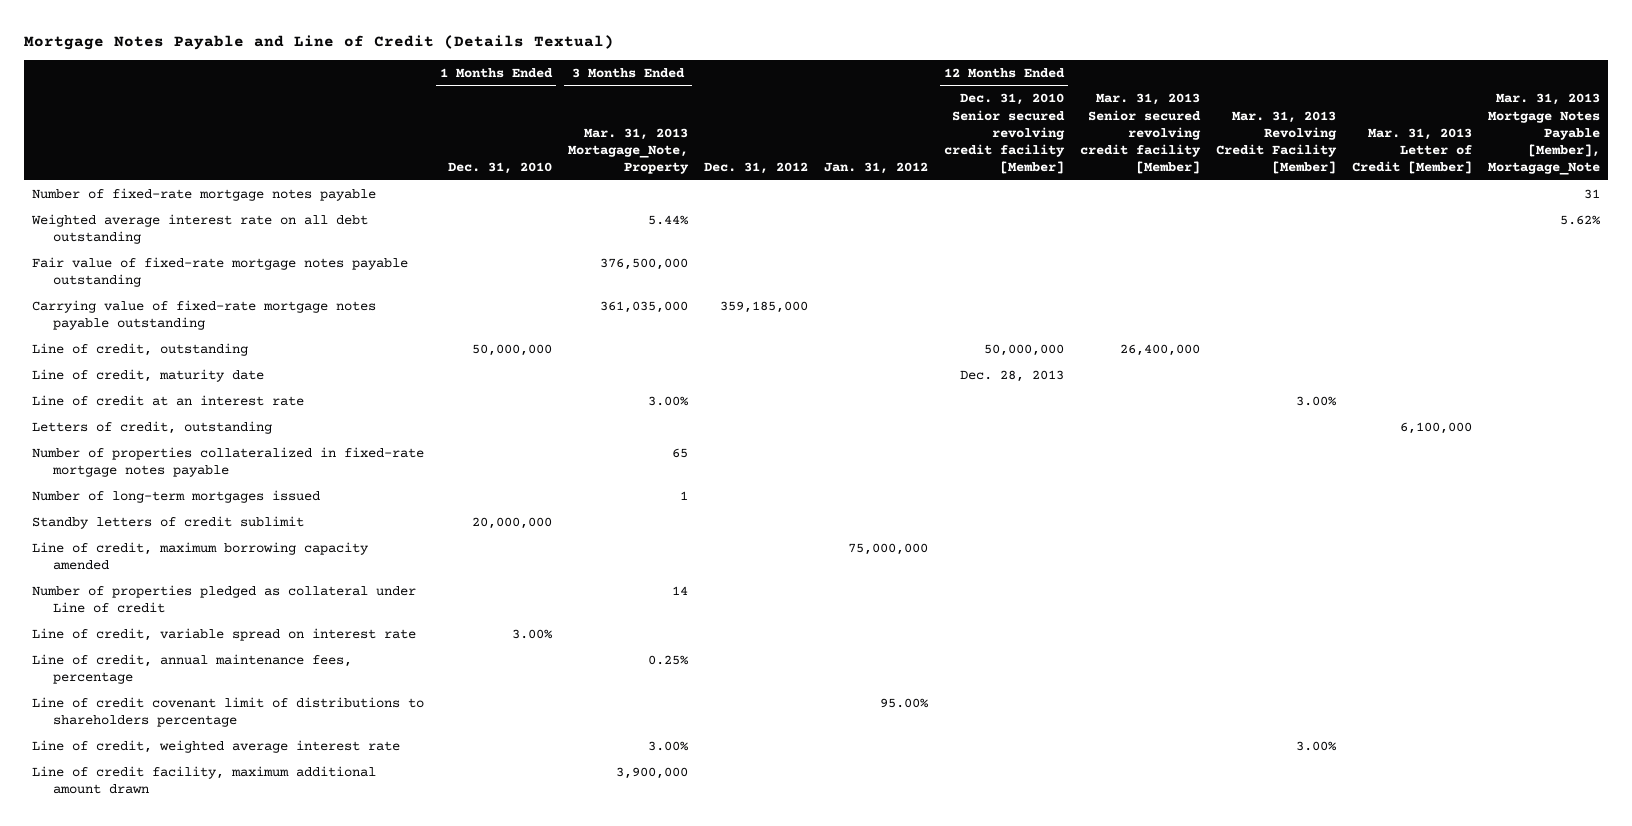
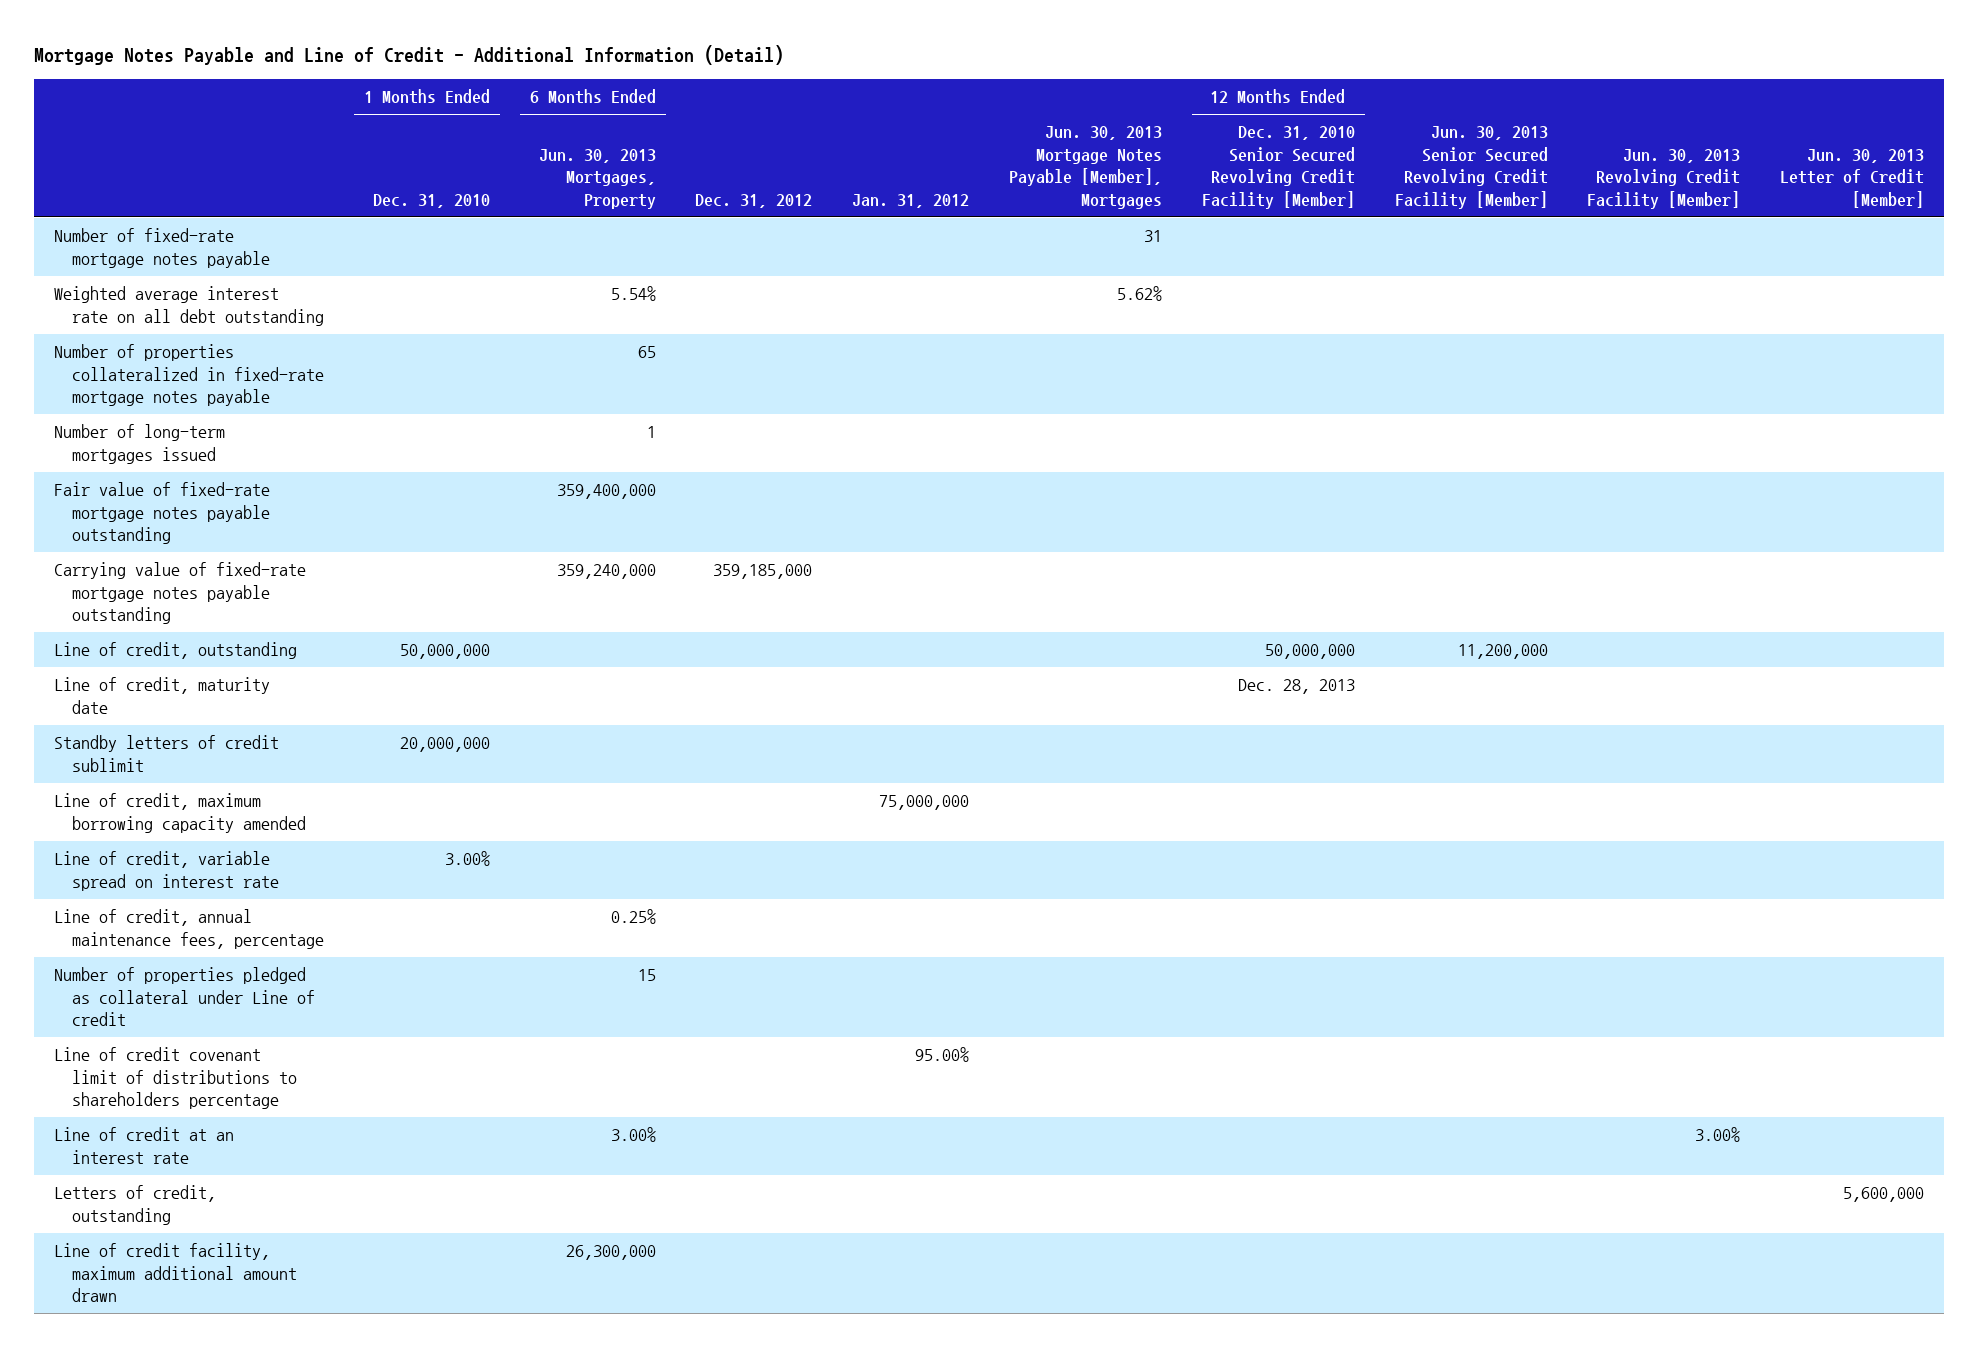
- Mortgage Notes Payable and Line of Credit (Details Textual)
+ Mortgage Notes Payable and Line of Credit - Additional Information (Detail)
- | 1 Months Ended Dec. 31, 2010 | 3 Months Ended Mar. 31, 2013 Mortagage_Note, Property | Dec. 31, 2012 | Jan. 31, 2012 | 12 Months Ended Dec. 31, 2010 Senior secured revolving credit facility [Member] | Mar. 31, 2013 Senior secured revolving credit facility [Member] | Mar. 31, 2013 Revolving Credit Facility [Member] | Mar. 31, 2013 Letter of Credit [Member] | Mar. 31, 2013 Mortgage Notes Payable [Member], Mortagage_Note
+ | 1 Months Ended Dec. 31, 2010 | 6 Months Ended Jun. 30, 2013 Mortgages, Property | Dec. 31, 2012 | Jan. 31, 2012 | Jun. 30, 2013 Mortgage Notes Payable [Member], Mortgages | 12 Months Ended Dec. 31, 2010 Senior Secured Revolving Credit Facility [Member] | Jun. 30, 2013 Senior Secured Revolving Credit Facility [Member] | Jun. 30, 2013 Revolving Credit Facility [Member] | Jun. 30, 2013 Letter of Credit [Member]
moved up: Number of properties collateralized in fixed-rate mortgage notes payable | | 65 | | | | | | |
moved up: Number of long-term mortgages issued | | 1 | | | | | | |
moved down: Number of properties pledged as collateral under Line of credit | | 15 | | | | | | |
- Line of credit, weighted average interest rate | | 3.00% | | | | | 3.00% | |
moved down: Line of credit at an interest rate | | 3.00% | | | | | | 3.00% |
moved down: Letters of credit, outstanding | | | | | | | | | 5,600,000

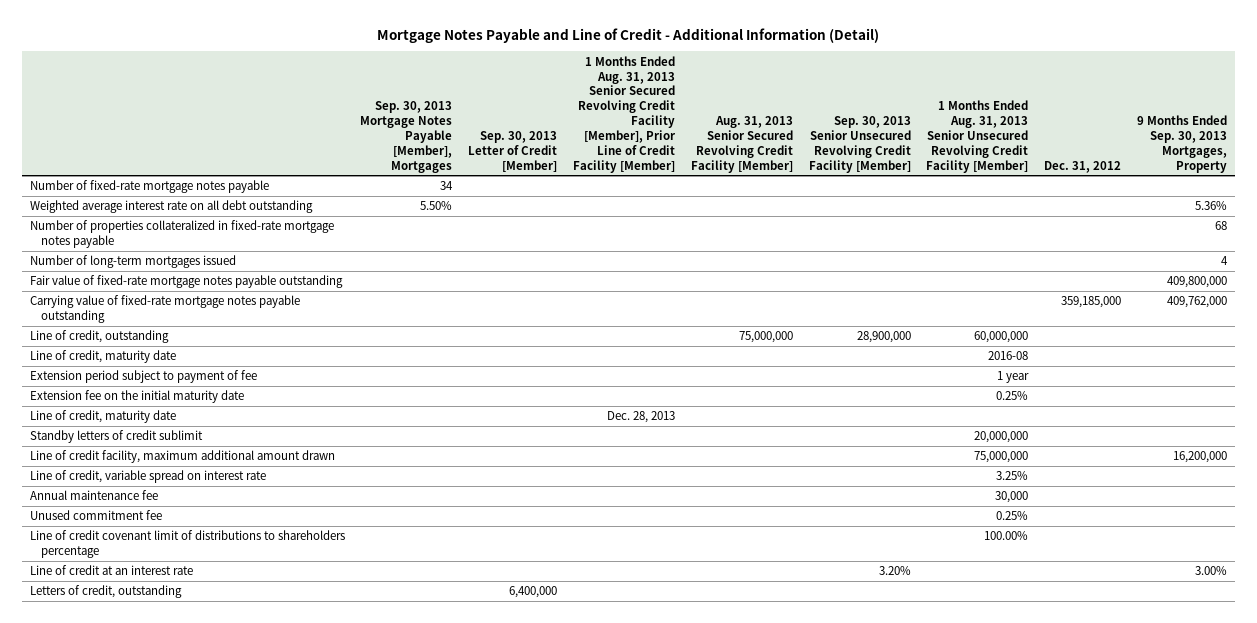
- | 1 Months Ended Dec. 31, 2010 | 6 Months Ended Jun. 30, 2013 Mortgages, Property | Dec. 31, 2012 | Jan. 31, 2012 | Jun. 30, 2013 Mortgage Notes Payable [Member], Mortgages | 12 Months Ended Dec. 31, 2010 Senior Secured Revolving Credit Facility [Member] | Jun. 30, 2013 Senior Secured Revolving Credit Facility [Member] | Jun. 30, 2013 Revolving Credit Facility [Member] | Jun. 30, 2013 Letter of Credit [Member]
+ | Sep. 30, 2013 Mortgage Notes Payable [Member], Mortgages | Sep. 30, 2013 Letter of Credit [Member] | 1 Months Ended Aug. 31, 2013 Senior Secured Revolving Credit Facility [Member], Prior Line of Credit Facility [Member] | Aug. 31, 2013 Senior Secured Revolving Credit Facility [Member] | Sep. 30, 2013 Senior Unsecured Revolving Credit Facility [Member] | 1 Months Ended Aug. 31, 2013 Senior Unsecured Revolving Credit Facility [Member] | Dec. 31, 2012 | 9 Months Ended Sep. 30, 2013 Mortgages, Property
+ Extension period subject to payment of fee | | | | | | 1 year | |
+ Extension fee on the initial maturity date | | | | | | 0.25% | |
+ Line of credit, maturity date | | | Dec. 28, 2013 | | | | |
- Line of credit, maximum borrowing capacity amended | | | | 75,000,000 | | | | |
moved up: Line of credit facility, maximum additional amount drawn | | | | | | 75,000,000 | | 16,200,000
- Line of credit, annual maintenance fees, percentage | | 0.25% | | | | | | |
- Number of properties pledged as collateral under Line of credit | | 15 | | | | | | |
+ Annual maintenance fee | | | | | | 30,000 | |
+ Unused commitment fee | | | | | | 0.25% | |

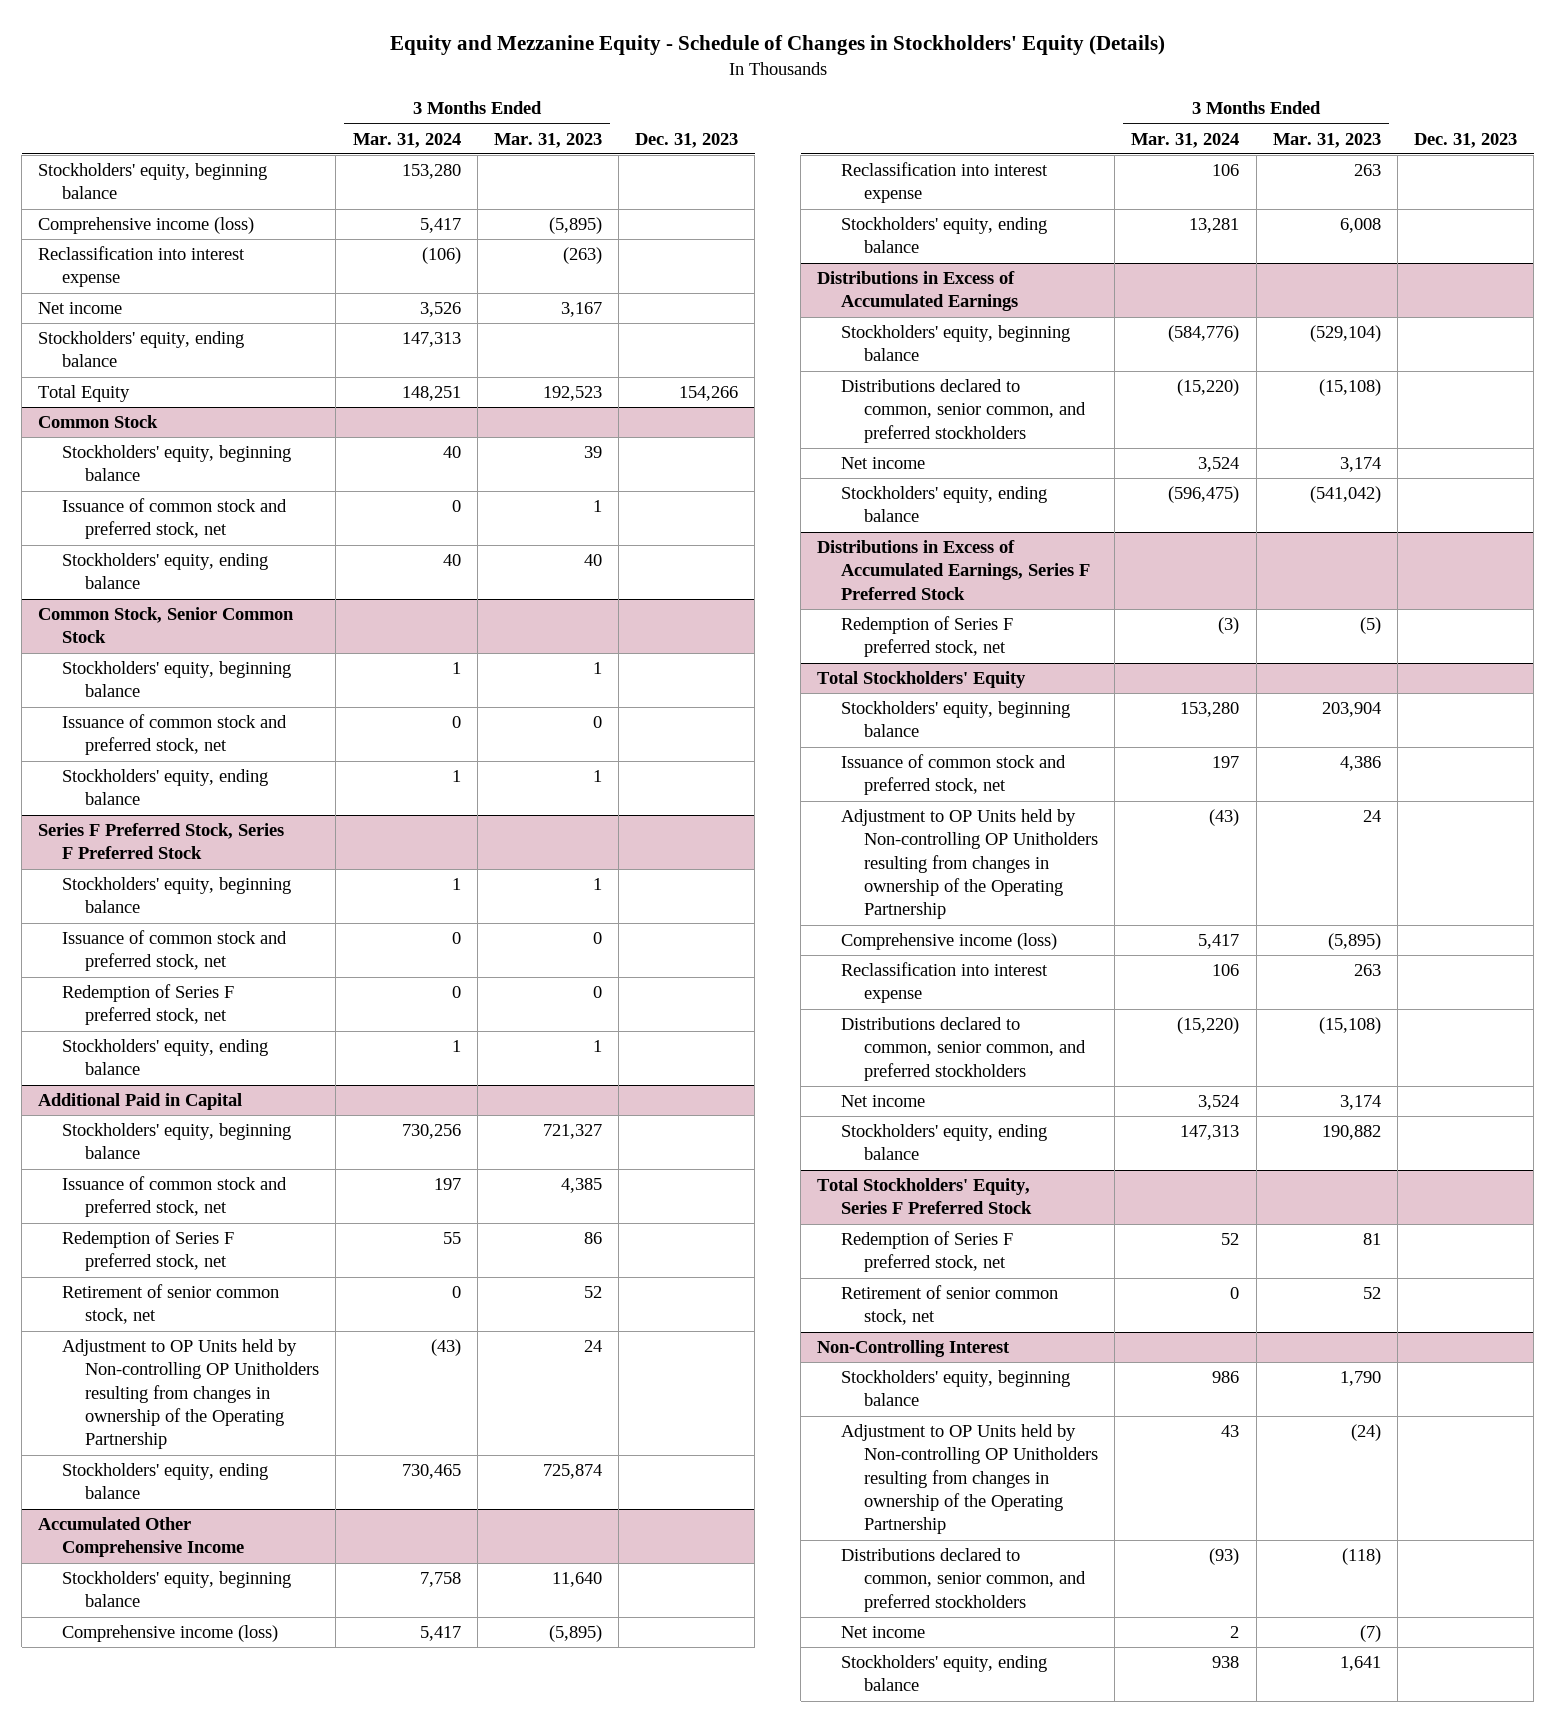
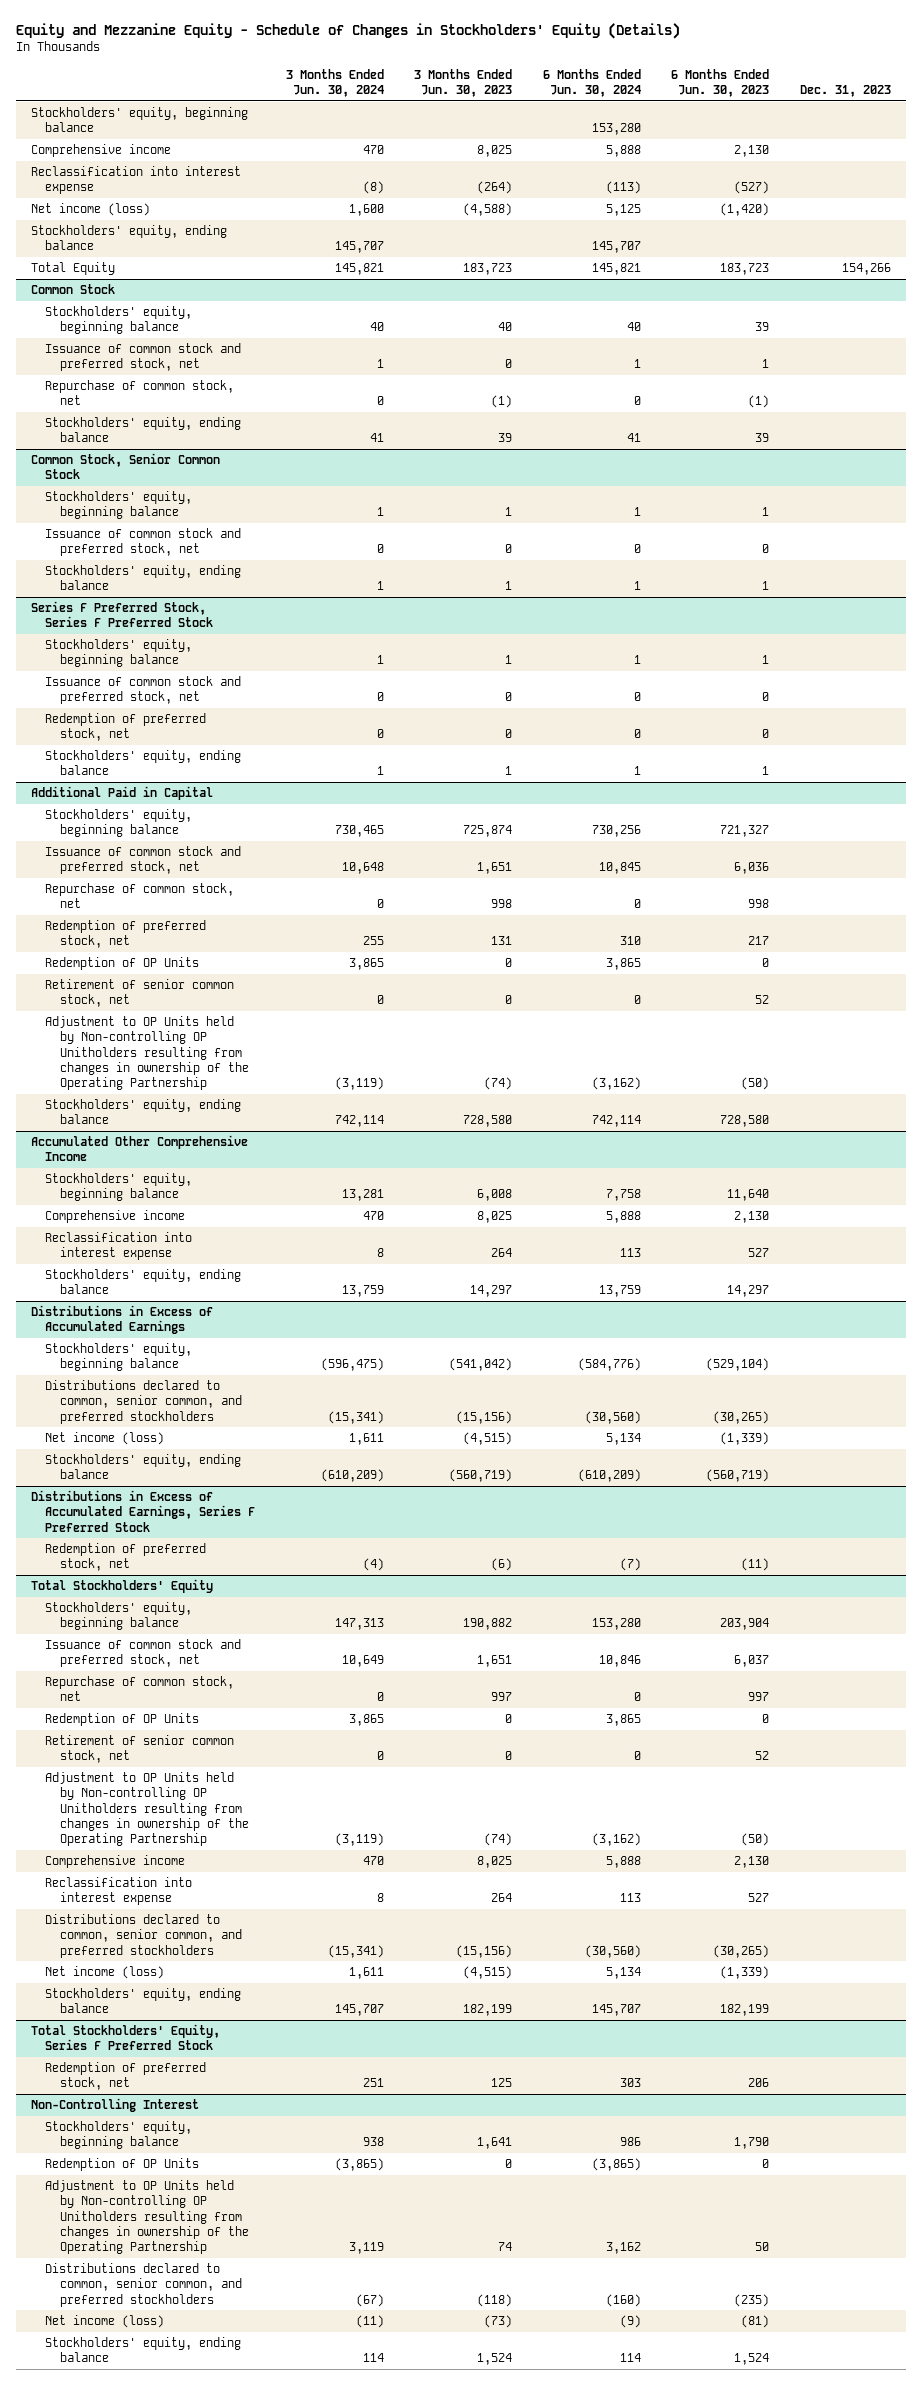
- | 3 Months Ended Mar. 31, 2024 | 3 Months Ended Mar. 31, 2023 | Dec. 31, 2023
+ | 3 Months Ended Jun. 30, 2024 | 3 Months Ended Jun. 30, 2023 | 6 Months Ended Jun. 30, 2024 | 6 Months Ended Jun. 30, 2023 | Dec. 31, 2023
- Comprehensive income (loss) | 5,417 | (5,895) |
+ Comprehensive income | 470 | 8,025 | 5,888 | 2,130 |
- Net income | 3,526 | 3,167 |
+ Net income (loss) | 1,600 | (4,588) | 5,125 | (1,420) |
@ Common Stock
+ Repurchase of common stock, net | 0 | (1) | 0 | (1) |
@ Series F Preferred Stock, Series F Preferred Stock
- Redemption of Series F preferred stock, net | 0 | 0 |
+ Redemption of preferred stock, net | 0 | 0 | 0 | 0 |
@ Additional Paid in Capital
- Redemption of Series F preferred stock, net | 55 | 86 |
+ Repurchase of common stock, net | 0 | 998 | 0 | 998 |
+ Redemption of preferred stock, net | 255 | 131 | 310 | 217 |
+ Redemption of OP Units | 3,865 | 0 | 3,865 | 0 |
@ Accumulated Other Comprehensive Income
- Comprehensive income (loss) | 5,417 | (5,895) |
+ Comprehensive income | 470 | 8,025 | 5,888 | 2,130 |
@ Distributions in Excess of Accumulated Earnings
- Net income | 3,524 | 3,174 |
+ Net income (loss) | 1,611 | (4,515) | 5,134 | (1,339) |
@ Distributions in Excess of Accumulated Earnings, Series F Preferred Stock
- Redemption of Series F preferred stock, net | (3) | (5) |
+ Redemption of preferred stock, net | (4) | (6) | (7) | (11) |
@ Total Stockholders' Equity
+ Repurchase of common stock, net | 0 | 997 | 0 | 997 |
+ Redemption of OP Units | 3,865 | 0 | 3,865 | 0 |
+ Retirement of senior common stock, net | 0 | 0 | 0 | 52 |
- Comprehensive income (loss) | 5,417 | (5,895) |
+ Comprehensive income | 470 | 8,025 | 5,888 | 2,130 |
- Net income | 3,524 | 3,174 |
+ Net income (loss) | 1,611 | (4,515) | 5,134 | (1,339) |
@ Total Stockholders' Equity, Series F Preferred Stock
- Redemption of Series F preferred stock, net | 52 | 81 |
- Retirement of senior common stock, net | 0 | 52 |
+ Redemption of preferred stock, net | 251 | 125 | 303 | 206 |
@ Non-Controlling Interest
+ Redemption of OP Units | (3,865) | 0 | (3,865) | 0 |
- Net income | 2 | (7) |
+ Net income (loss) | (11) | (73) | (9) | (81) |

